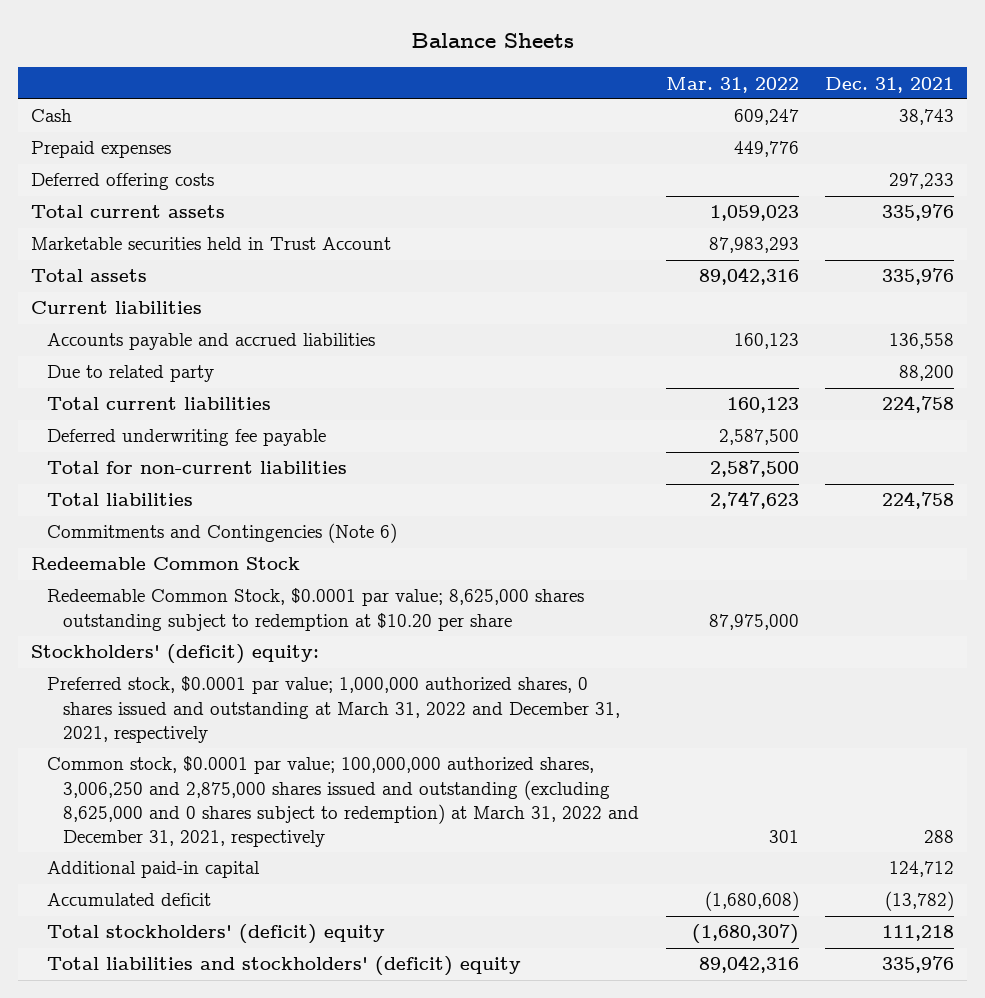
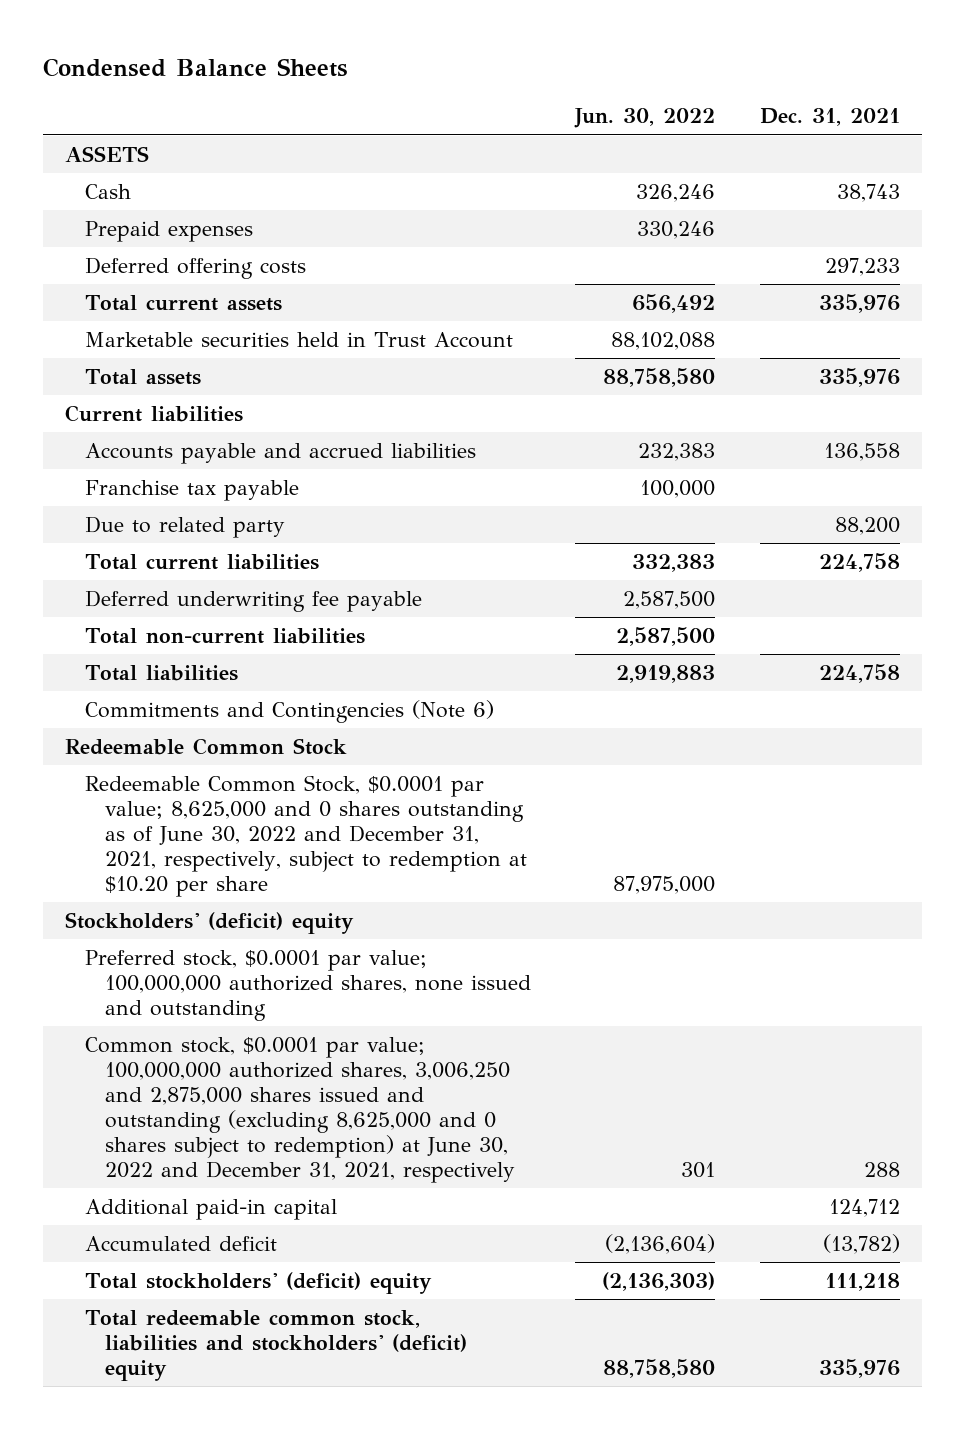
- Balance Sheets
+ Condensed Balance Sheets
- | Mar. 31, 2022 | Dec. 31, 2021
+ | Jun. 30, 2022 | Dec. 31, 2021
+ ASSETS
+ Franchise tax payable | 100,000 |
- Total for non-current liabilities | 2,587,500 |
+ Total non-current liabilities | 2,587,500 |
- Redeemable Common Stock, $0.0001 par value; 8,625,000 shares outstanding subject to redemption at $10.20 per share | 87,975,000 |
- Stockholders' (deficit) equity:
- Preferred stock, $0.0001 par value; 1,000,000 authorized shares, 0 shares issued and outstanding at March 31, 2022 and December 31, 2021, respectively
- Common stock, $0.0001 par value; 100,000,000 authorized shares, 3,006,250 and 2,875,000 shares issued and outstanding (excluding 8,625,000 and 0 shares subject to redemption) at March 31, 2022 and December 31, 2021, respectively | 301 | 288
+ Redeemable Common Stock, $0.0001 par value; 8,625,000 and 0 shares outstanding as of June 30, 2022 and December 31, 2021, respectively, subject to redemption at $10.20 per share | 87,975,000 |
+ Stockholders' (deficit) equity
+ Preferred stock, $0.0001 par value; 100,000,000 authorized shares, none issued and outstanding
+ Common stock, $0.0001 par value; 100,000,000 authorized shares, 3,006,250 and 2,875,000 shares issued and outstanding (excluding 8,625,000 and 0 shares subject to redemption) at June 30, 2022 and December 31, 2021, respectively | 301 | 288
- Total liabilities and stockholders' (deficit) equity | 89,042,316 | 335,976
+ Total redeemable common stock, liabilities and stockholders' (deficit) equity | 88,758,580 | 335,976

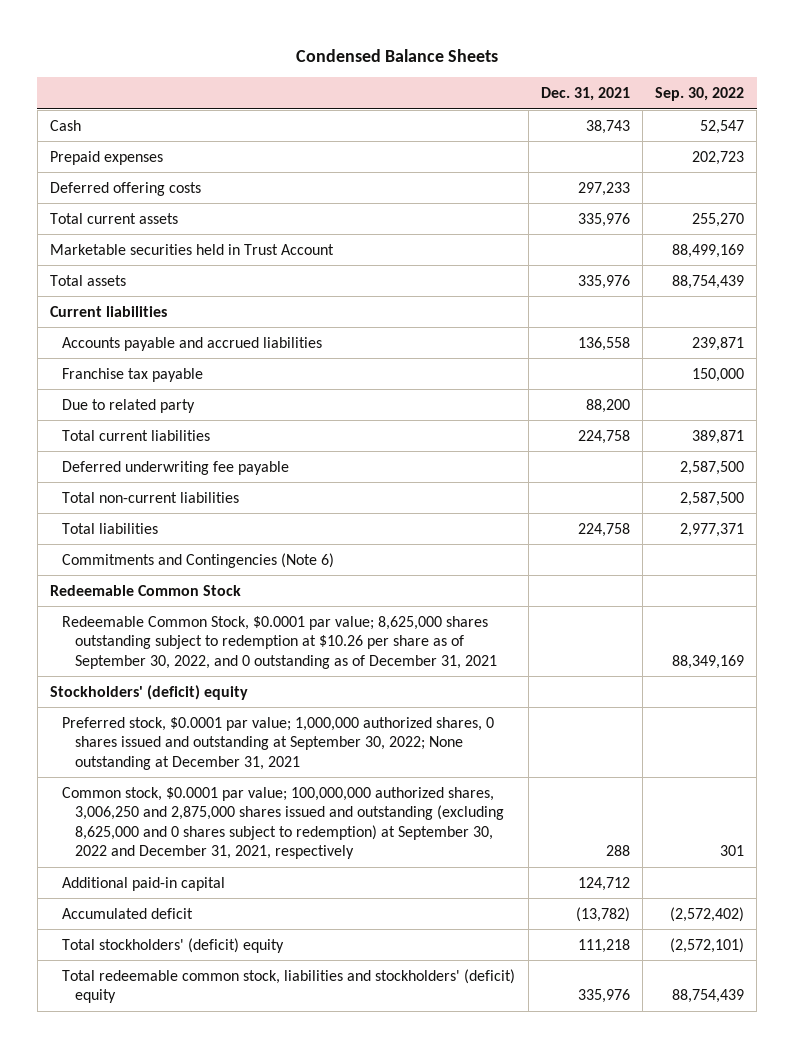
- | Jun. 30, 2022 | Dec. 31, 2021
+ | Dec. 31, 2021 | Sep. 30, 2022
- ASSETS
- Redeemable Common Stock, $0.0001 par value; 8,625,000 and 0 shares outstanding as of June 30, 2022 and December 31, 2021, respectively, subject to redemption at $10.20 per share | 87,975,000 |
+ Redeemable Common Stock, $0.0001 par value; 8,625,000 shares outstanding subject to redemption at $10.26 per share as of September 30, 2022, and 0 outstanding as of December 31, 2021 | | 88,349,169
- Preferred stock, $0.0001 par value; 100,000,000 authorized shares, none issued and outstanding
- Common stock, $0.0001 par value; 100,000,000 authorized shares, 3,006,250 and 2,875,000 shares issued and outstanding (excluding 8,625,000 and 0 shares subject to redemption) at June 30, 2022 and December 31, 2021, respectively | 301 | 288
+ Preferred stock, $0.0001 par value; 1,000,000 authorized shares, 0 shares issued and outstanding at September 30, 2022; None outstanding at December 31, 2021
+ Common stock, $0.0001 par value; 100,000,000 authorized shares, 3,006,250 and 2,875,000 shares issued and outstanding (excluding 8,625,000 and 0 shares subject to redemption) at September 30, 2022 and December 31, 2021, respectively | 288 | 301

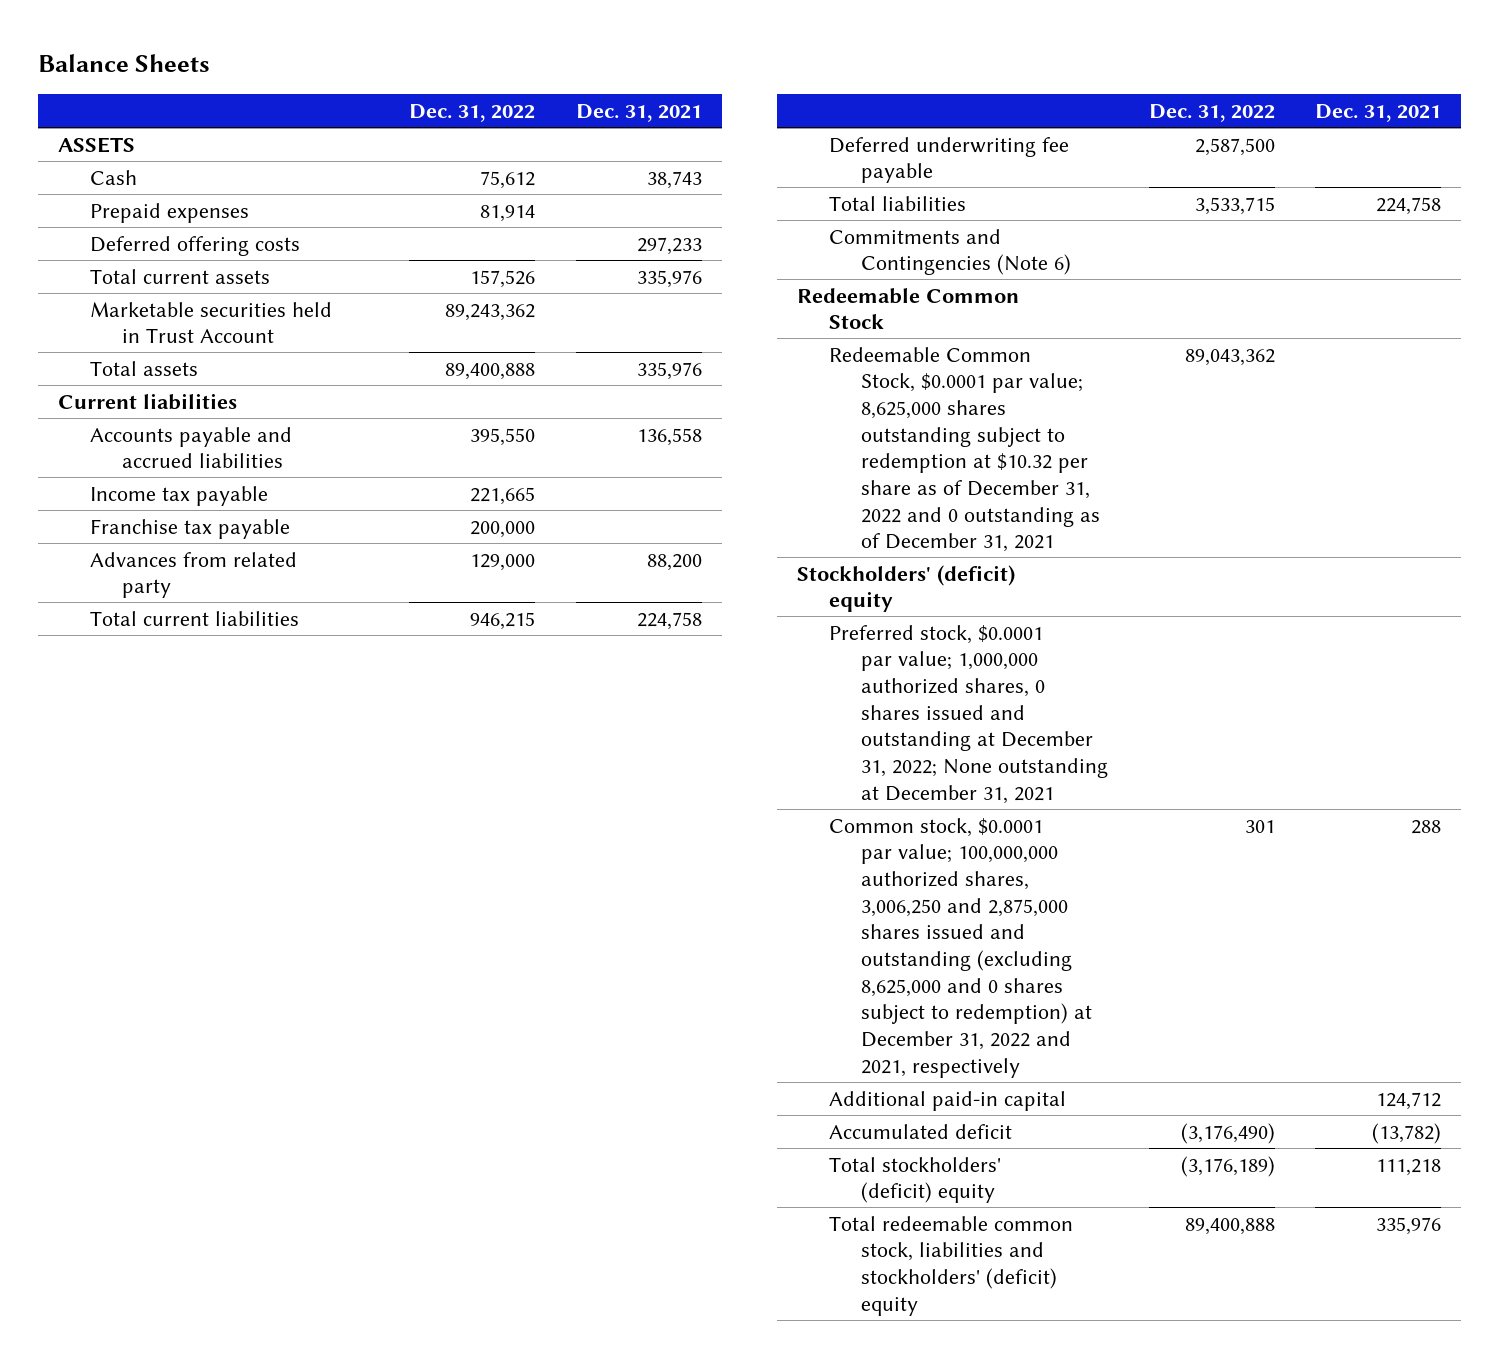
- Condensed Balance Sheets
+ Balance Sheets
- | Dec. 31, 2021 | Sep. 30, 2022
+ | Dec. 31, 2022 | Dec. 31, 2021
+ ASSETS
+ Income tax payable | 221,665 |
- Due to related party | 88,200 |
+ Advances from related party | 129,000 | 88,200
- Total non-current liabilities | | 2,587,500
- Redeemable Common Stock, $0.0001 par value; 8,625,000 shares outstanding subject to redemption at $10.26 per share as of September 30, 2022, and 0 outstanding as of December 31, 2021 | | 88,349,169
+ Redeemable Common Stock, $0.0001 par value; 8,625,000 shares outstanding subject to redemption at $10.32 per share as of December 31, 2022 and 0 outstanding as of December 31, 2021 | 89,043,362 |
- Preferred stock, $0.0001 par value; 1,000,000 authorized shares, 0 shares issued and outstanding at September 30, 2022; None outstanding at December 31, 2021
- Common stock, $0.0001 par value; 100,000,000 authorized shares, 3,006,250 and 2,875,000 shares issued and outstanding (excluding 8,625,000 and 0 shares subject to redemption) at September 30, 2022 and December 31, 2021, respectively | 288 | 301
+ Preferred stock, $0.0001 par value; 1,000,000 authorized shares, 0 shares issued and outstanding at December 31, 2022; None outstanding at December 31, 2021
+ Common stock, $0.0001 par value; 100,000,000 authorized shares, 3,006,250 and 2,875,000 shares issued and outstanding (excluding 8,625,000 and 0 shares subject to redemption) at December 31, 2022 and 2021, respectively | 301 | 288

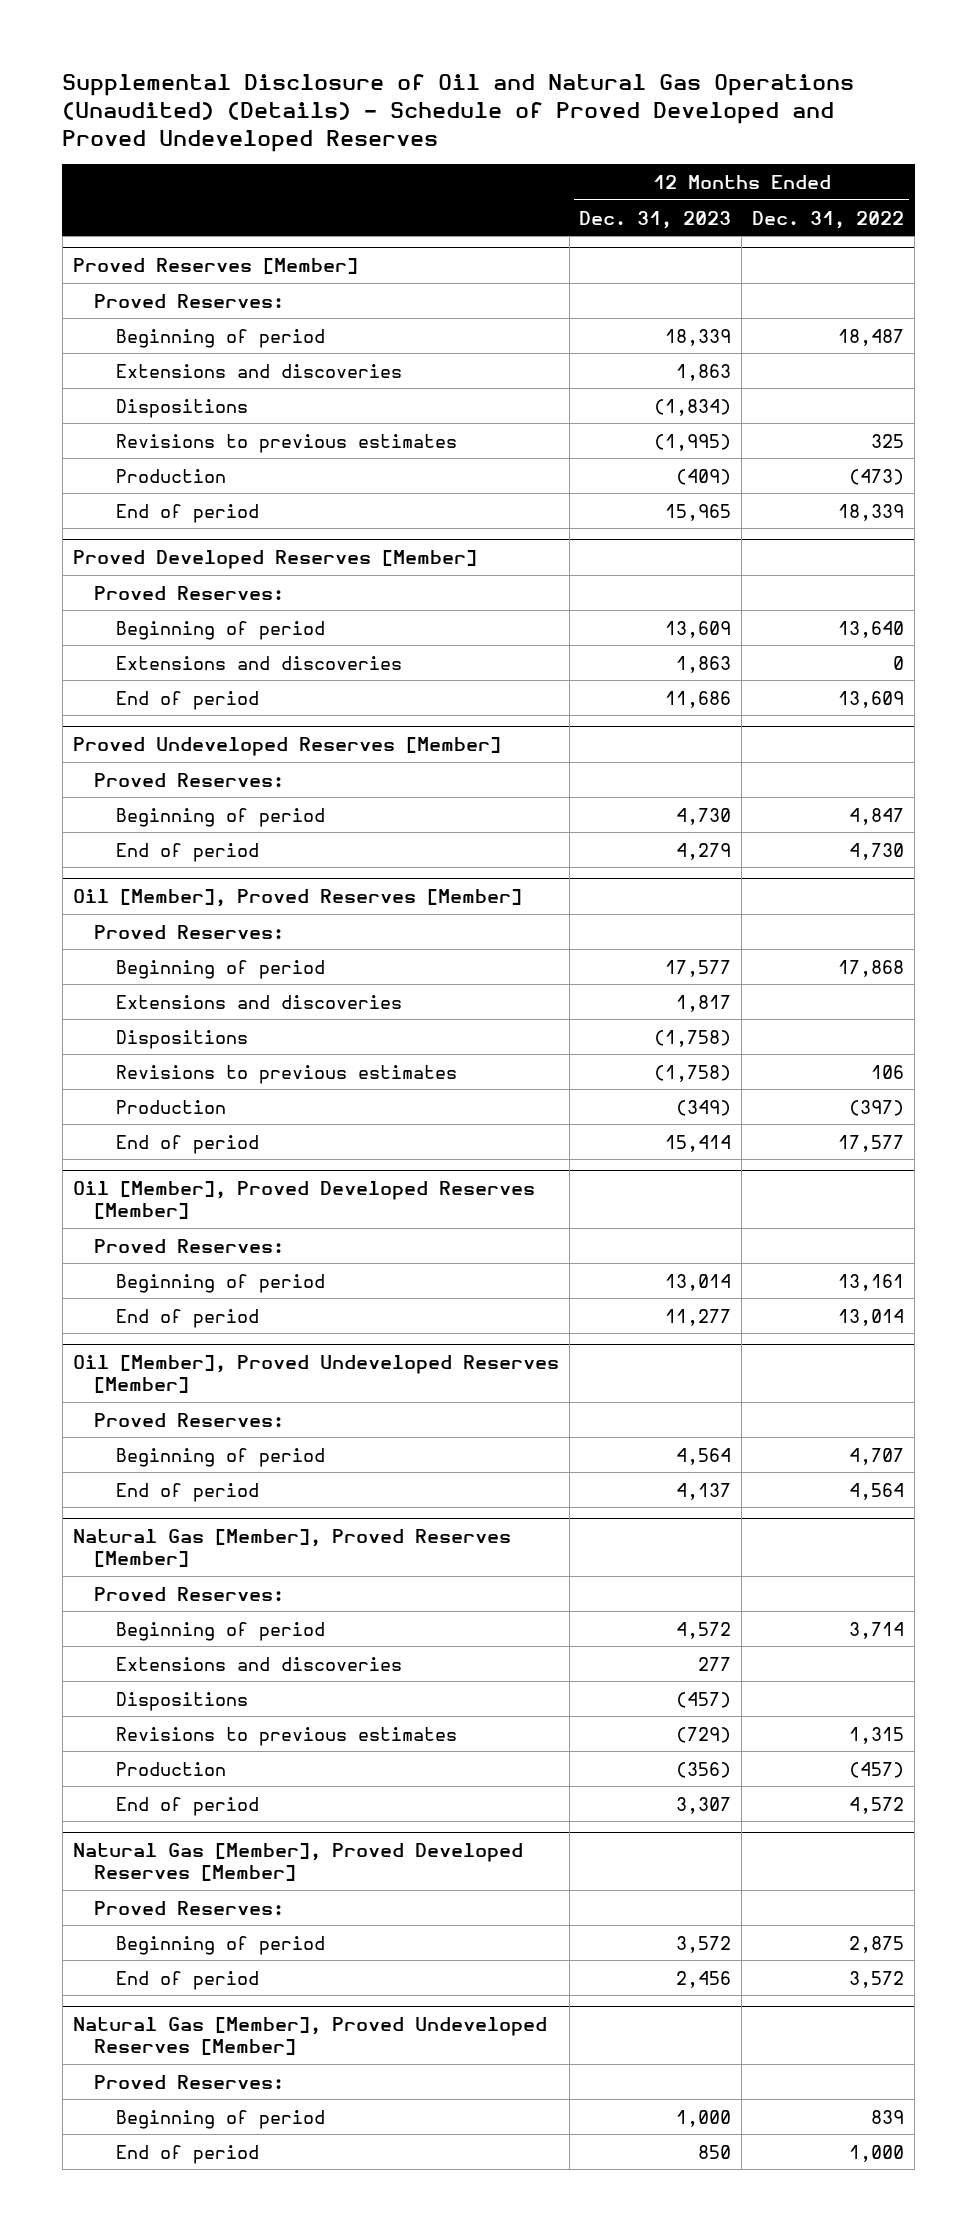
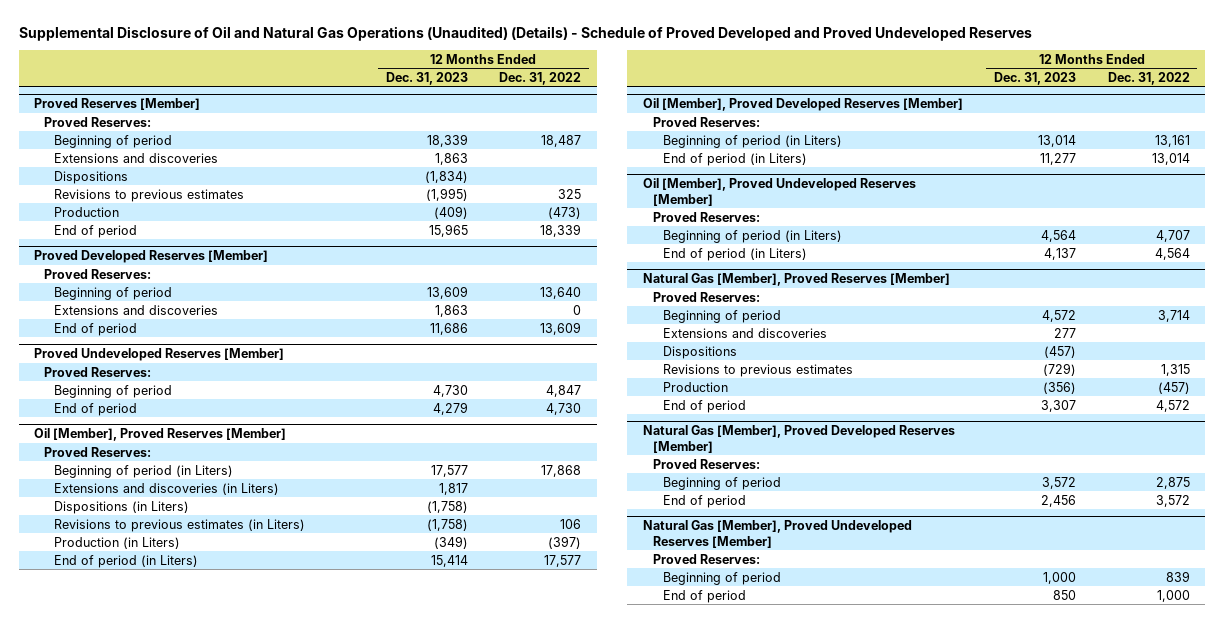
@ Oil [Member], Proved Reserves [Member]
- Beginning of period | 17,577 | 17,868
- Extensions and discoveries | 1,817 |
- Dispositions | (1,758) |
- Revisions to previous estimates | (1,758) | 106
- Production | (349) | (397)
- End of period | 15,414 | 17,577
+ Beginning of period (in Liters) | 17,577 | 17,868
+ Extensions and discoveries (in Liters) | 1,817 |
+ Dispositions (in Liters) | (1,758) |
+ Revisions to previous estimates (in Liters) | (1,758) | 106
+ Production (in Liters) | (349) | (397)
+ End of period (in Liters) | 15,414 | 17,577
@ Oil [Member], Proved Developed Reserves [Member]
- Beginning of period | 13,014 | 13,161
- End of period | 11,277 | 13,014
+ Beginning of period (in Liters) | 13,014 | 13,161
+ End of period (in Liters) | 11,277 | 13,014
@ Oil [Member], Proved Undeveloped Reserves [Member]
- Beginning of period | 4,564 | 4,707
- End of period | 4,137 | 4,564
+ Beginning of period (in Liters) | 4,564 | 4,707
+ End of period (in Liters) | 4,137 | 4,564

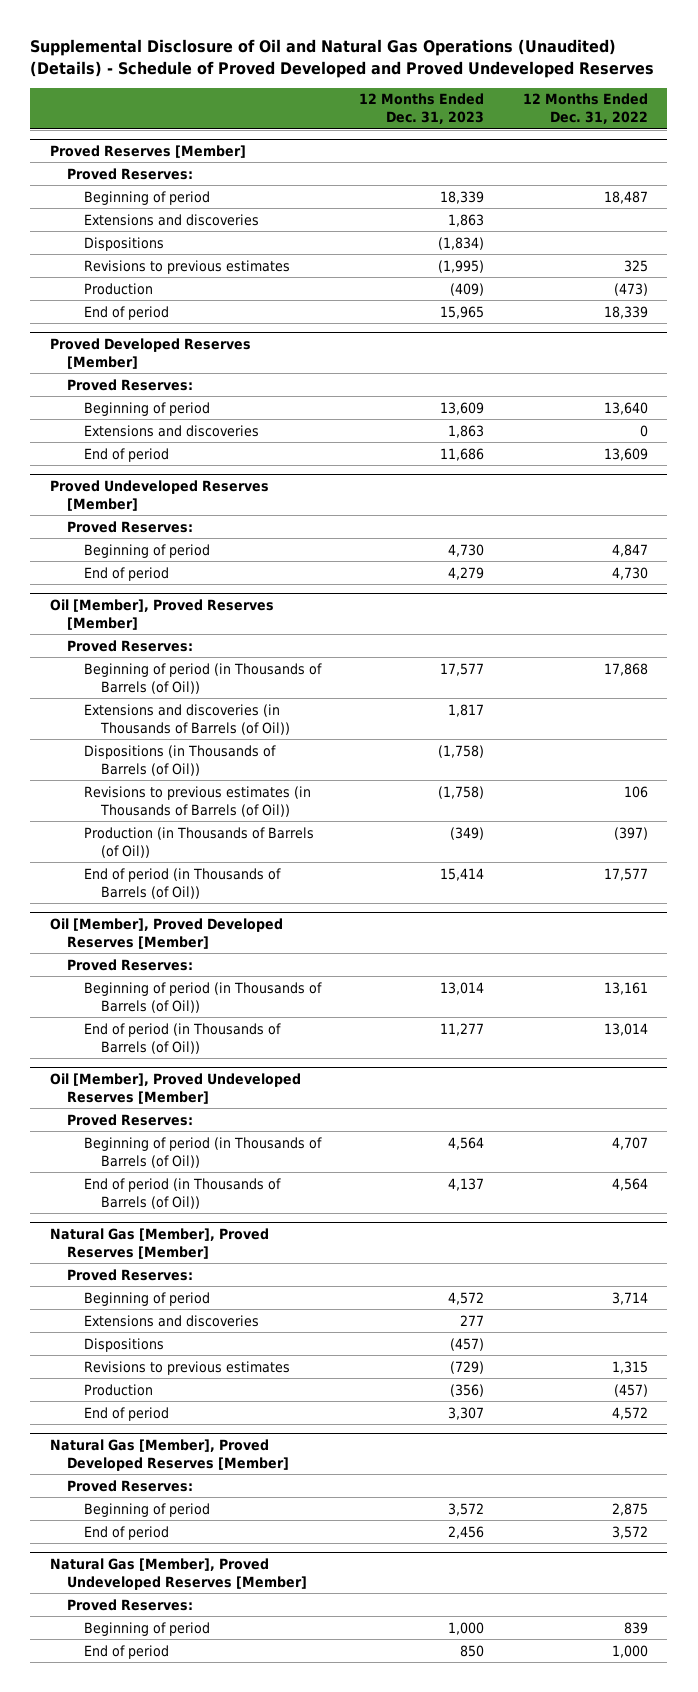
@ Oil [Member], Proved Reserves [Member]
- Beginning of period (in Liters) | 17,577 | 17,868
- Extensions and discoveries (in Liters) | 1,817 |
- Dispositions (in Liters) | (1,758) |
- Revisions to previous estimates (in Liters) | (1,758) | 106
- Production (in Liters) | (349) | (397)
- End of period (in Liters) | 15,414 | 17,577
+ Beginning of period (in Thousands of Barrels (of Oil)) | 17,577 | 17,868
+ Extensions and discoveries (in Thousands of Barrels (of Oil)) | 1,817 |
+ Dispositions (in Thousands of Barrels (of Oil)) | (1,758) |
+ Revisions to previous estimates (in Thousands of Barrels (of Oil)) | (1,758) | 106
+ Production (in Thousands of Barrels (of Oil)) | (349) | (397)
+ End of period (in Thousands of Barrels (of Oil)) | 15,414 | 17,577
@ Oil [Member], Proved Developed Reserves [Member]
- Beginning of period (in Liters) | 13,014 | 13,161
- End of period (in Liters) | 11,277 | 13,014
+ Beginning of period (in Thousands of Barrels (of Oil)) | 13,014 | 13,161
+ End of period (in Thousands of Barrels (of Oil)) | 11,277 | 13,014
@ Oil [Member], Proved Undeveloped Reserves [Member]
- Beginning of period (in Liters) | 4,564 | 4,707
- End of period (in Liters) | 4,137 | 4,564
+ Beginning of period (in Thousands of Barrels (of Oil)) | 4,564 | 4,707
+ End of period (in Thousands of Barrels (of Oil)) | 4,137 | 4,564

